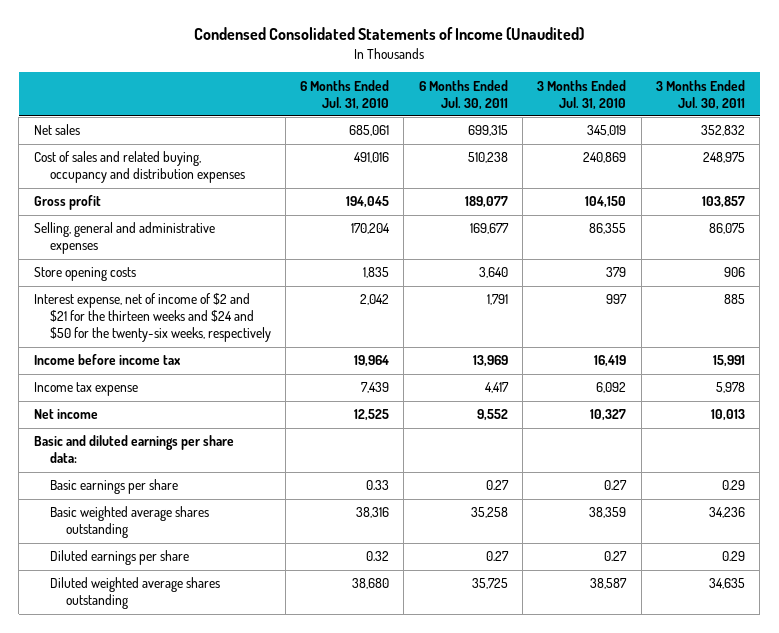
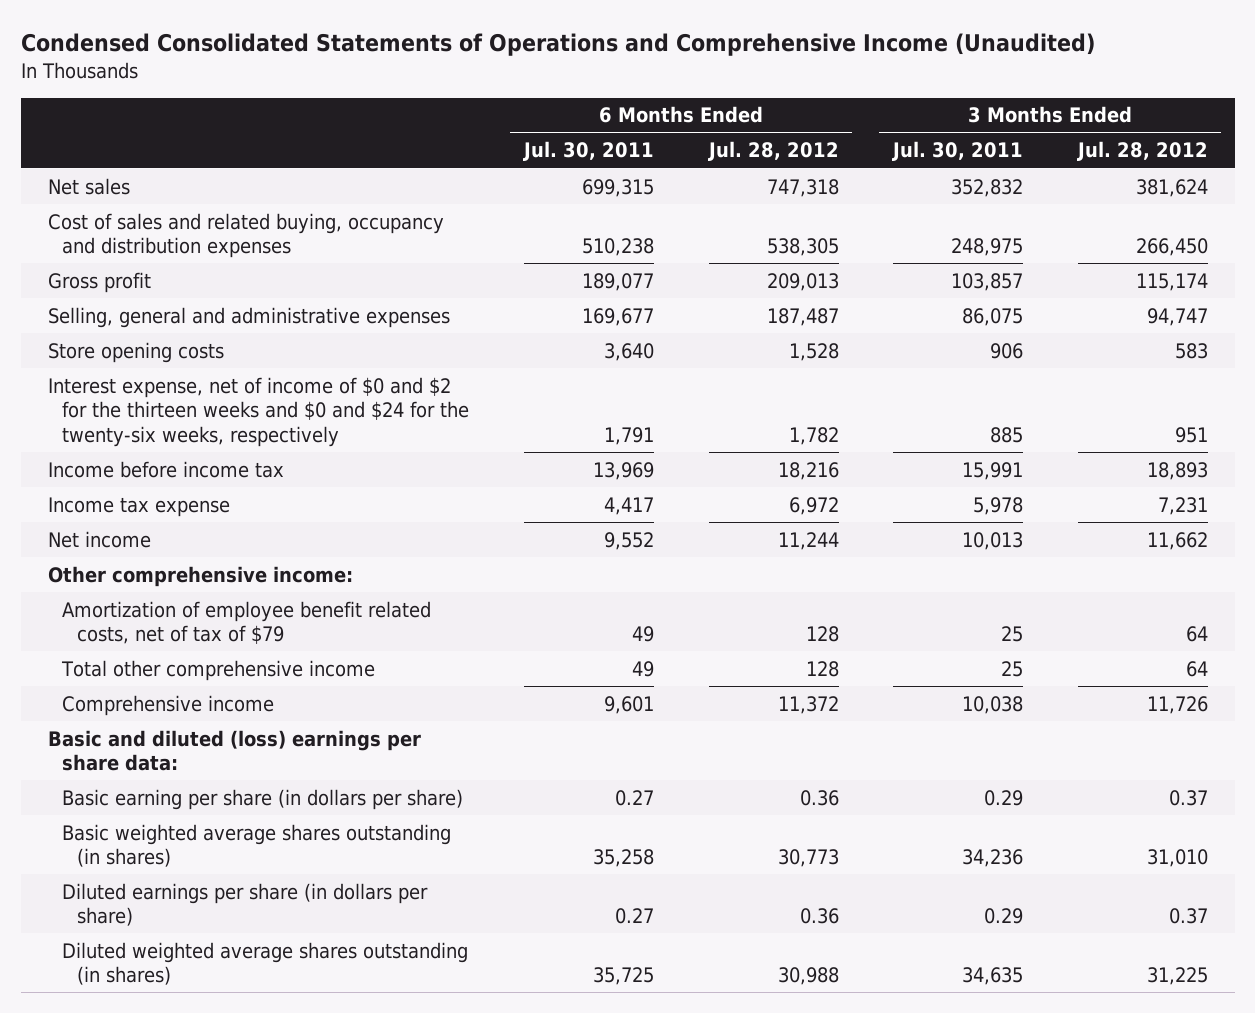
- Condensed Consolidated Statements of Income (Unaudited)
+ Condensed Consolidated Statements of Operations and Comprehensive Income (Unaudited)
- | 6 Months Ended Jul. 31, 2010 | 6 Months Ended Jul. 30, 2011 | 3 Months Ended Jul. 31, 2010 | 3 Months Ended Jul. 30, 2011
+ | 6 Months Ended Jul. 30, 2011 | 6 Months Ended Jul. 28, 2012 | 3 Months Ended Jul. 30, 2011 | 3 Months Ended Jul. 28, 2012
- Interest expense, net of income of $2 and $21 for the thirteen weeks and $24 and $50 for the twenty-six weeks, respectively | 2,042 | 1,791 | 997 | 885
+ Interest expense, net of income of $0 and $2 for the thirteen weeks and $0 and $24 for the twenty-six weeks, respectively | 1,791 | 1,782 | 885 | 951
- Basic and diluted earnings per share data:
- Basic earnings per share | 0.33 | 0.27 | 0.27 | 0.29
- Basic weighted average shares outstanding | 38,316 | 35,258 | 38,359 | 34,236
- Diluted earnings per share | 0.32 | 0.27 | 0.27 | 0.29
- Diluted weighted average shares outstanding | 38,680 | 35,725 | 38,587 | 34,635
+ Other comprehensive income:
+ Amortization of employee benefit related costs, net of tax of $79 | 49 | 128 | 25 | 64
+ Total other comprehensive income | 49 | 128 | 25 | 64
+ Comprehensive income | 9,601 | 11,372 | 10,038 | 11,726
+ Basic and diluted (loss) earnings per share data:
+ Basic earning per share (in dollars per share) | 0.27 | 0.36 | 0.29 | 0.37
+ Basic weighted average shares outstanding (in shares) | 35,258 | 30,773 | 34,236 | 31,010
+ Diluted earnings per share (in dollars per share) | 0.27 | 0.36 | 0.29 | 0.37
+ Diluted weighted average shares outstanding (in shares) | 35,725 | 30,988 | 34,635 | 31,225

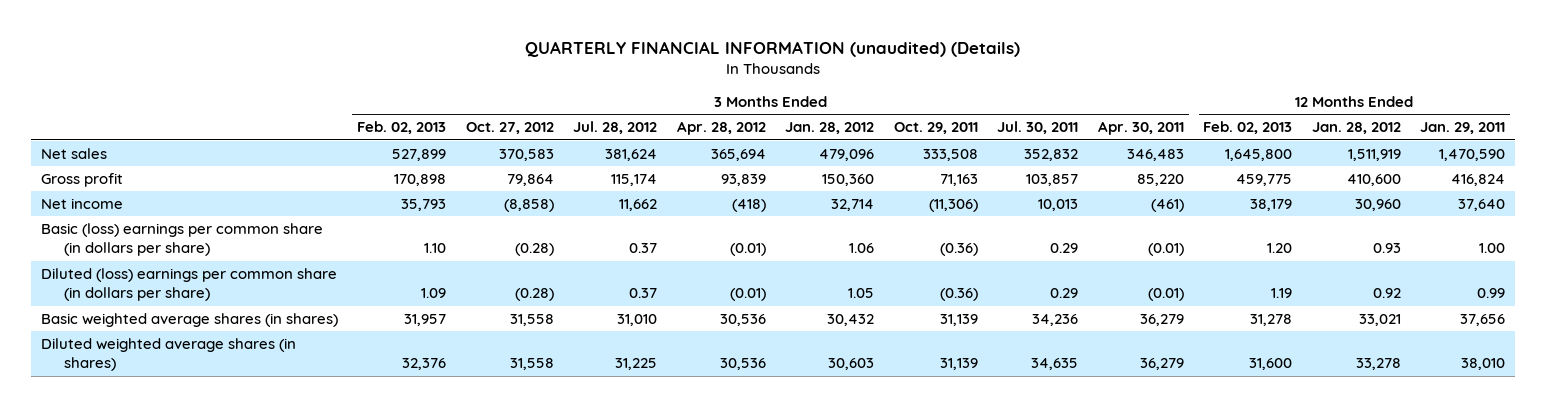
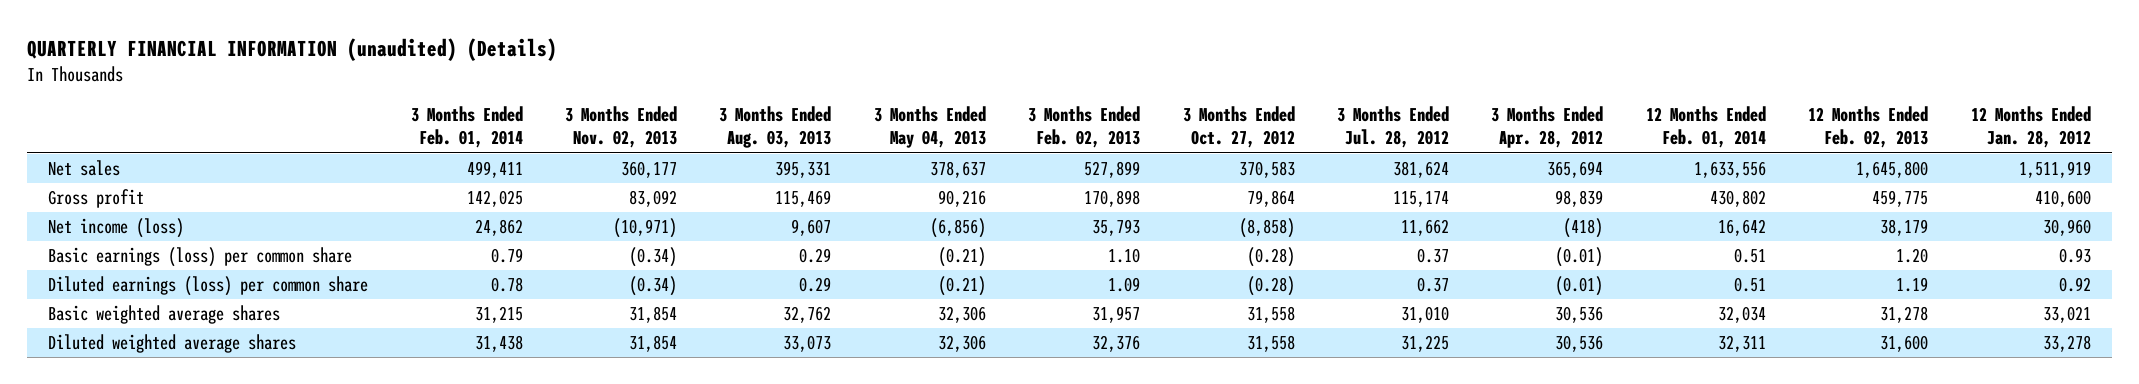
- | 3 Months Ended Feb. 02, 2013 | 3 Months Ended Oct. 27, 2012 | 3 Months Ended Jul. 28, 2012 | 3 Months Ended Apr. 28, 2012 | 3 Months Ended Jan. 28, 2012 | 3 Months Ended Oct. 29, 2011 | 3 Months Ended Jul. 30, 2011 | 3 Months Ended Apr. 30, 2011 | 12 Months Ended Feb. 02, 2013 | 12 Months Ended Jan. 28, 2012 | 12 Months Ended Jan. 29, 2011
+ | 3 Months Ended Feb. 01, 2014 | 3 Months Ended Nov. 02, 2013 | 3 Months Ended Aug. 03, 2013 | 3 Months Ended May 04, 2013 | 3 Months Ended Feb. 02, 2013 | 3 Months Ended Oct. 27, 2012 | 3 Months Ended Jul. 28, 2012 | 3 Months Ended Apr. 28, 2012 | 12 Months Ended Feb. 01, 2014 | 12 Months Ended Feb. 02, 2013 | 12 Months Ended Jan. 28, 2012
- Gross profit | 170,898 | 79,864 | 115,174 | 93,839 | 150,360 | 71,163 | 103,857 | 85,220 | 459,775 | 410,600 | 416,824
- Net income | 35,793 | (8,858) | 11,662 | (418) | 32,714 | (11,306) | 10,013 | (461) | 38,179 | 30,960 | 37,640
- Basic (loss) earnings per common share (in dollars per share) | 1.10 | (0.28) | 0.37 | (0.01) | 1.06 | (0.36) | 0.29 | (0.01) | 1.20 | 0.93 | 1.00
- Diluted (loss) earnings per common share (in dollars per share) | 1.09 | (0.28) | 0.37 | (0.01) | 1.05 | (0.36) | 0.29 | (0.01) | 1.19 | 0.92 | 0.99
- Basic weighted average shares (in shares) | 31,957 | 31,558 | 31,010 | 30,536 | 30,432 | 31,139 | 34,236 | 36,279 | 31,278 | 33,021 | 37,656
- Diluted weighted average shares (in shares) | 32,376 | 31,558 | 31,225 | 30,536 | 30,603 | 31,139 | 34,635 | 36,279 | 31,600 | 33,278 | 38,010
+ Gross profit | 142,025 | 83,092 | 115,469 | 90,216 | 170,898 | 79,864 | 115,174 | 98,839 | 430,802 | 459,775 | 410,600
+ Net income (loss) | 24,862 | (10,971) | 9,607 | (6,856) | 35,793 | (8,858) | 11,662 | (418) | 16,642 | 38,179 | 30,960
+ Basic earnings (loss) per common share | 0.79 | (0.34) | 0.29 | (0.21) | 1.10 | (0.28) | 0.37 | (0.01) | 0.51 | 1.20 | 0.93
+ Diluted earnings (loss) per common share | 0.78 | (0.34) | 0.29 | (0.21) | 1.09 | (0.28) | 0.37 | (0.01) | 0.51 | 1.19 | 0.92
+ Basic weighted average shares | 31,215 | 31,854 | 32,762 | 32,306 | 31,957 | 31,558 | 31,010 | 30,536 | 32,034 | 31,278 | 33,021
+ Diluted weighted average shares | 31,438 | 31,854 | 33,073 | 32,306 | 32,376 | 31,558 | 31,225 | 30,536 | 32,311 | 31,600 | 33,278

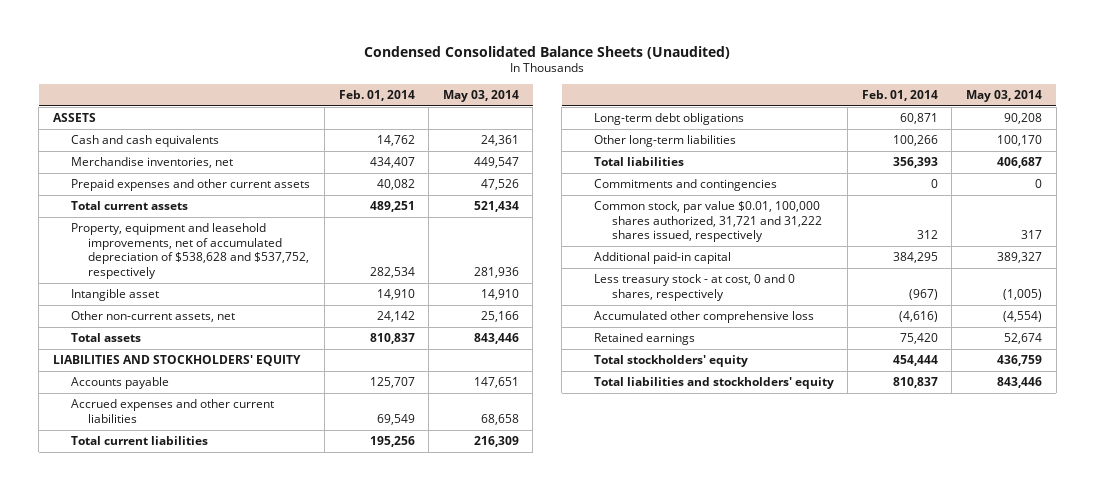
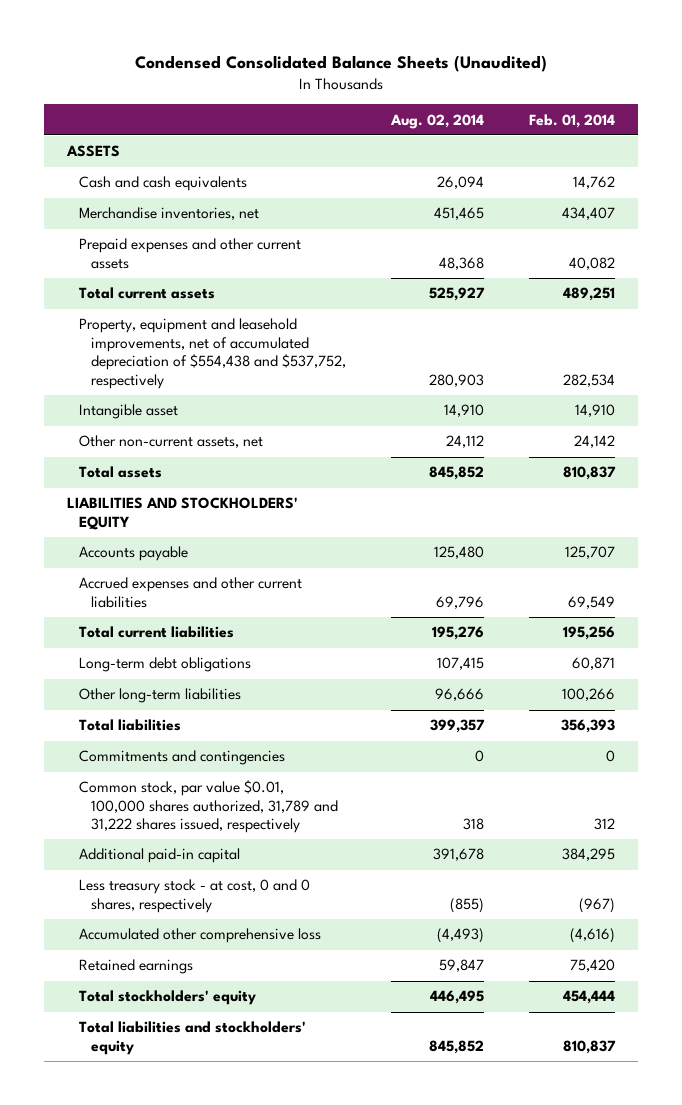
- | Feb. 01, 2014 | May 03, 2014
+ | Aug. 02, 2014 | Feb. 01, 2014
- Property, equipment and leasehold improvements, net of accumulated depreciation of $538,628 and $537,752, respectively | 282,534 | 281,936
+ Property, equipment and leasehold improvements, net of accumulated depreciation of $554,438 and $537,752, respectively | 280,903 | 282,534
- Common stock, par value $0.01, 100,000 shares authorized, 31,721 and 31,222 shares issued, respectively | 312 | 317
+ Common stock, par value $0.01, 100,000 shares authorized, 31,789 and 31,222 shares issued, respectively | 318 | 312

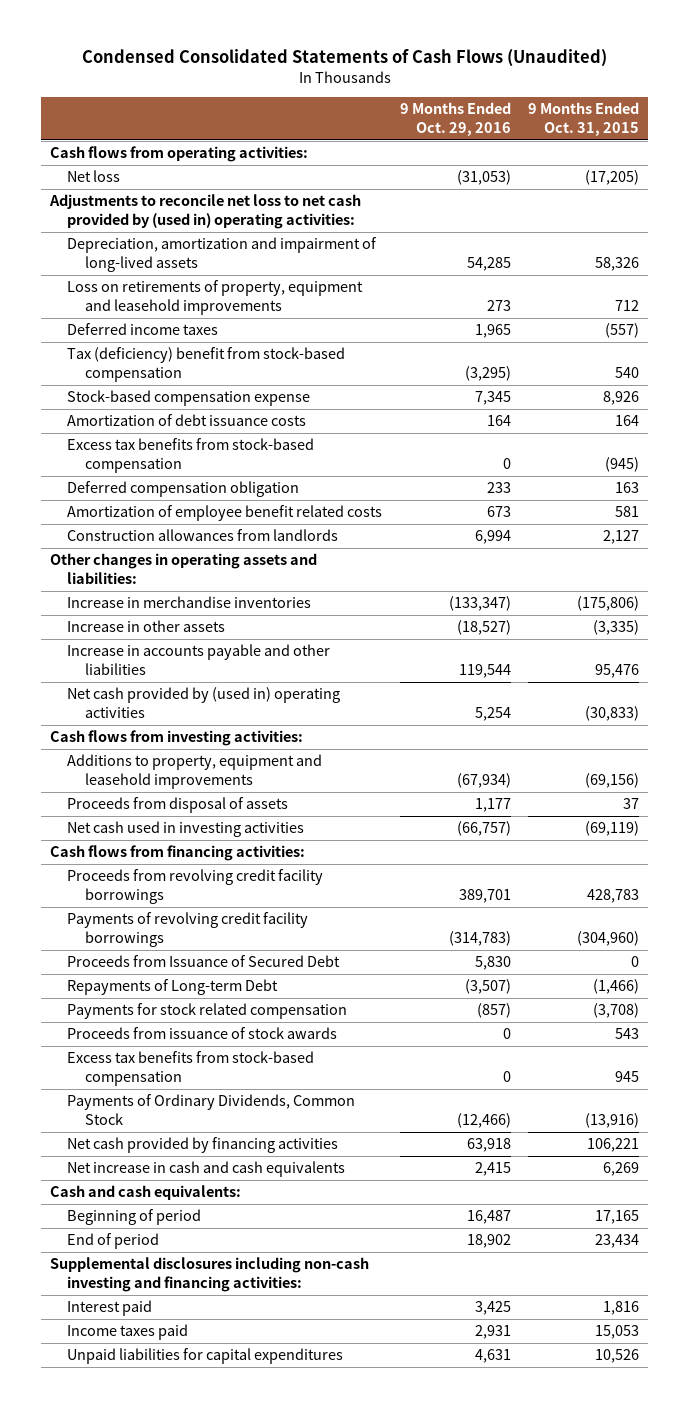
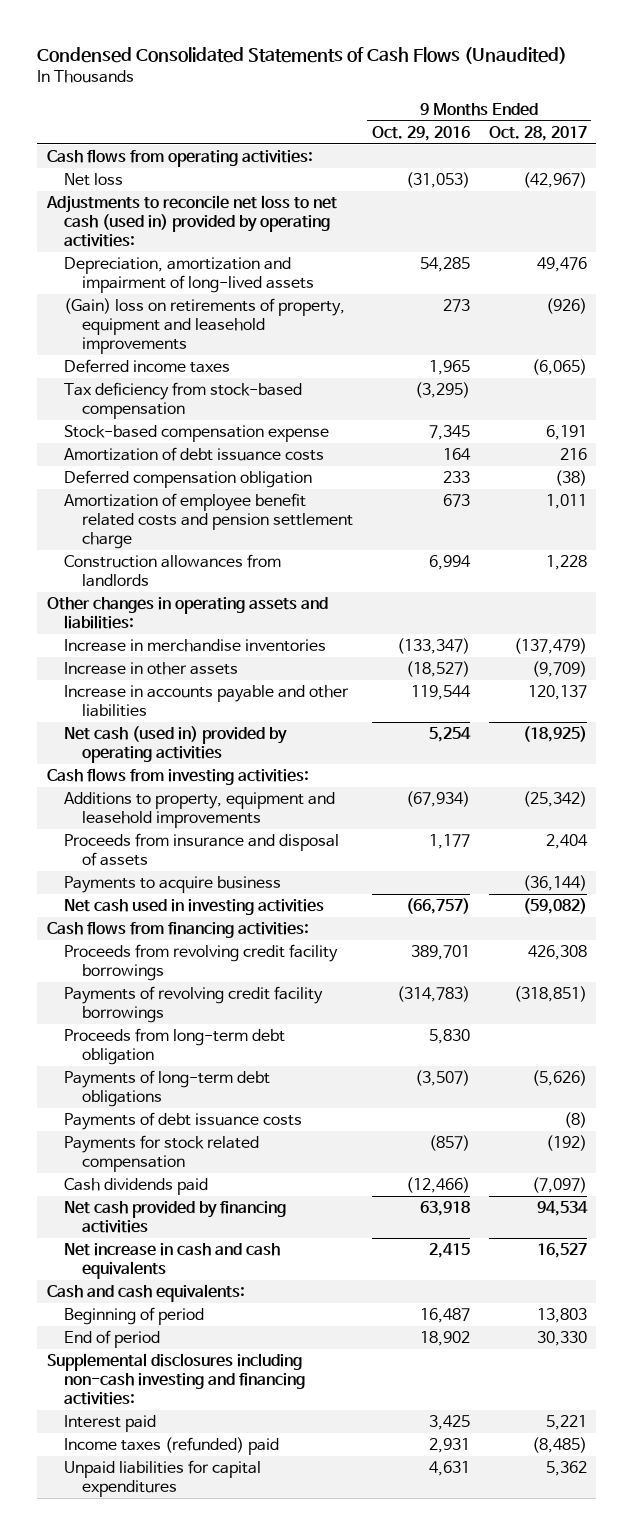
- | 9 Months Ended Oct. 29, 2016 | 9 Months Ended Oct. 31, 2015
+ | 9 Months Ended Oct. 29, 2016 | 9 Months Ended Oct. 28, 2017
- Adjustments to reconcile net loss to net cash provided by (used in) operating activities:
+ Adjustments to reconcile net loss to net cash (used in) provided by operating activities:
- Loss on retirements of property, equipment and leasehold improvements | 273 | 712
+ (Gain) loss on retirements of property, equipment and leasehold improvements | 273 | (926)
- Tax (deficiency) benefit from stock-based compensation | (3,295) | 540
+ Tax deficiency from stock-based compensation | (3,295) |
- Excess tax benefits from stock-based compensation | 0 | (945)
- Amortization of employee benefit related costs | 673 | 581
+ Amortization of employee benefit related costs and pension settlement charge | 673 | 1,011
- Net cash provided by (used in) operating activities | 5,254 | (30,833)
+ Net cash (used in) provided by operating activities | 5,254 | (18,925)
- Proceeds from disposal of assets | 1,177 | 37
+ Proceeds from insurance and disposal of assets | 1,177 | 2,404
+ Payments to acquire business | | (36,144)
- Proceeds from Issuance of Secured Debt | 5,830 | 0
- Repayments of Long-term Debt | (3,507) | (1,466)
+ Proceeds from long-term debt obligation | 5,830 |
+ Payments of long-term debt obligations | (3,507) | (5,626)
+ Payments of debt issuance costs | | (8)
- Proceeds from issuance of stock awards | 0 | 543
- Excess tax benefits from stock-based compensation | 0 | 945
- Payments of Ordinary Dividends, Common Stock | (12,466) | (13,916)
+ Cash dividends paid | (12,466) | (7,097)
- Income taxes paid | 2,931 | 15,053
+ Income taxes (refunded) paid | 2,931 | (8,485)

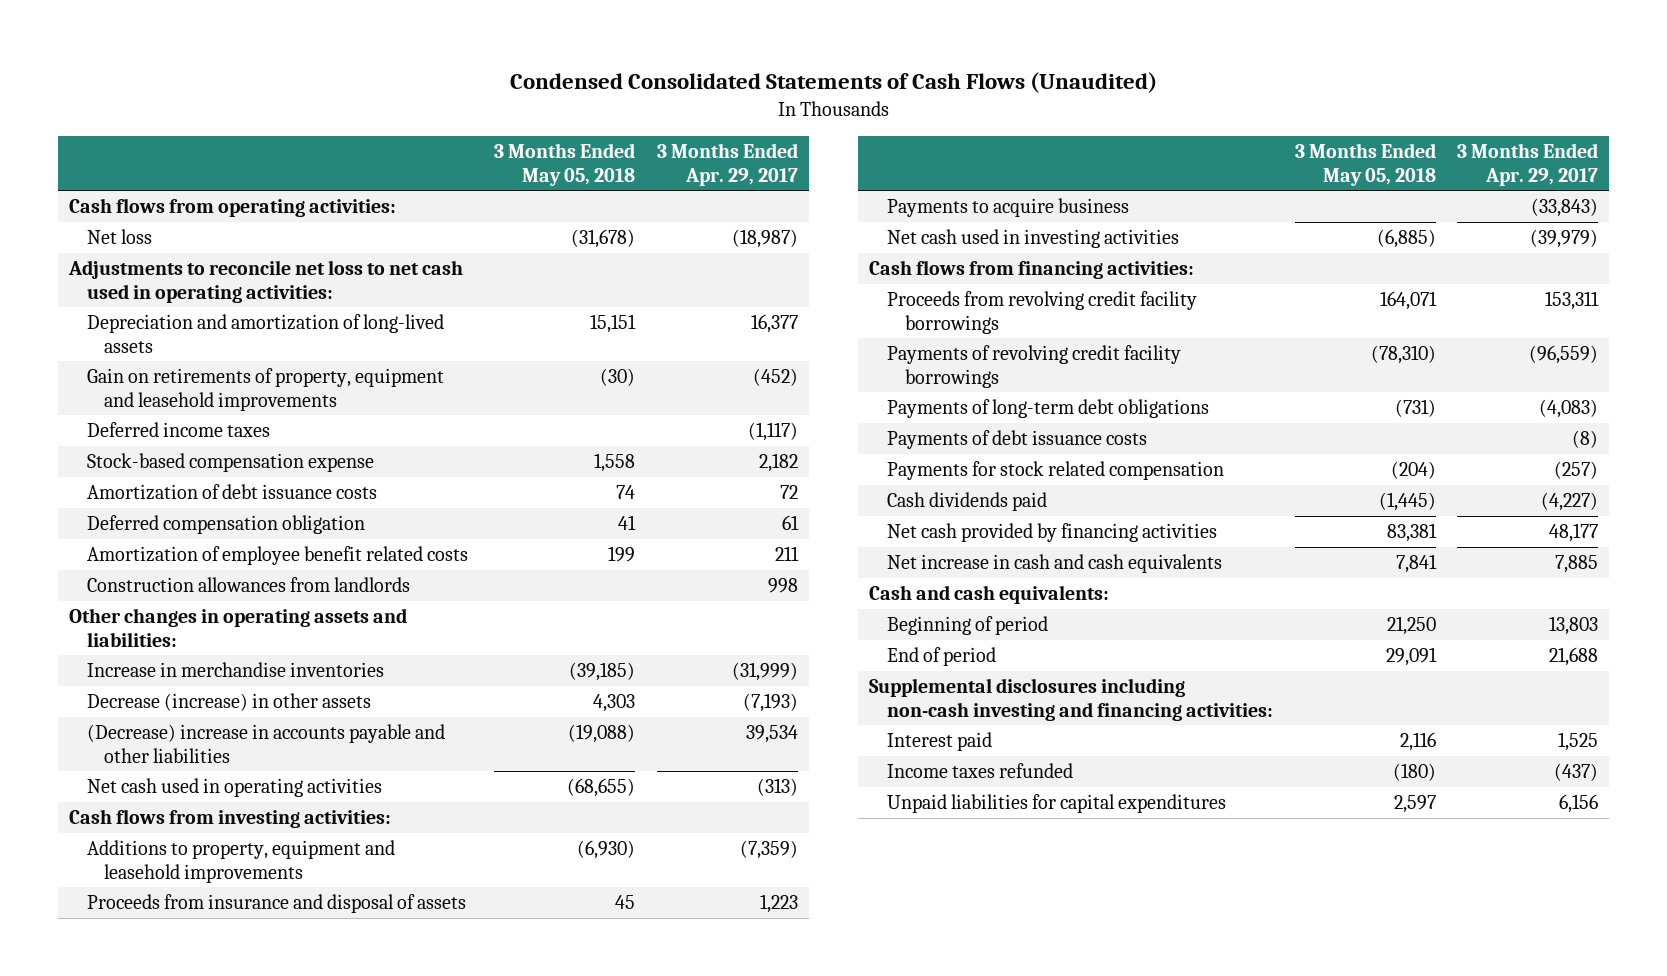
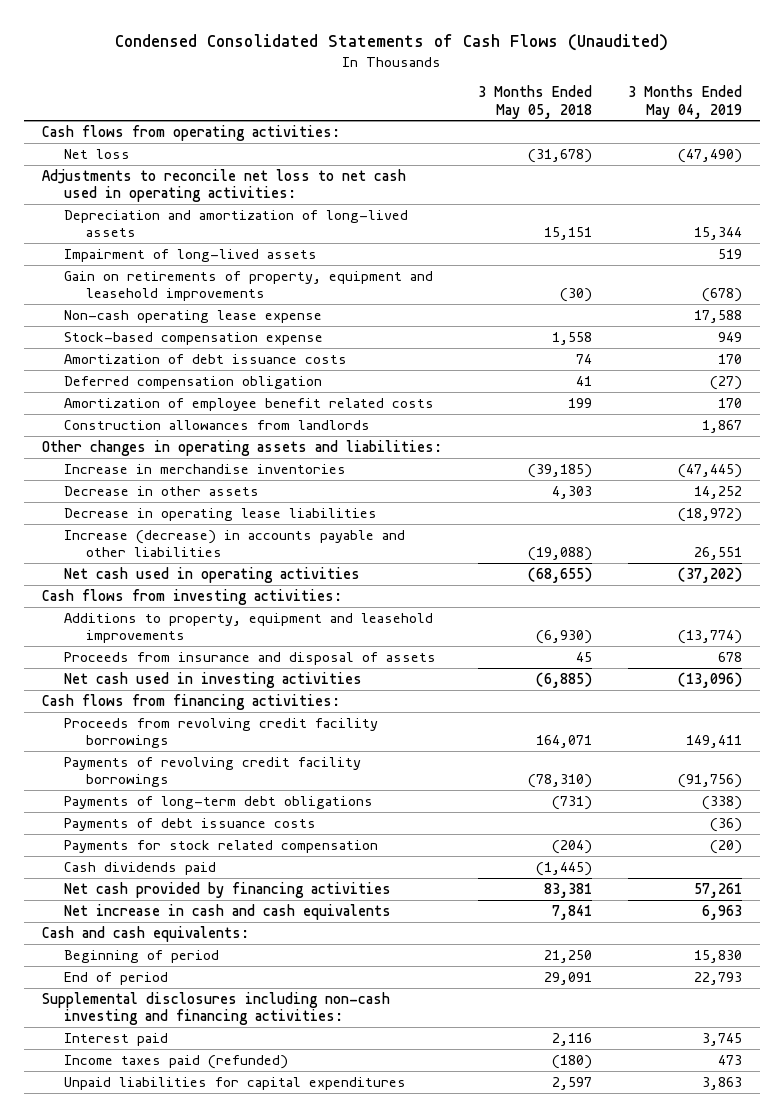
- | 3 Months Ended May 05, 2018 | 3 Months Ended Apr. 29, 2017
+ | 3 Months Ended May 05, 2018 | 3 Months Ended May 04, 2019
+ Impairment of long-lived assets | | 519
- Deferred income taxes | | (1,117)
+ Non-cash operating lease expense | | 17,588
- Decrease (increase) in other assets | 4,303 | (7,193)
- (Decrease) increase in accounts payable and other liabilities | (19,088) | 39,534
+ Decrease in other assets | 4,303 | 14,252
+ Decrease in operating lease liabilities | | (18,972)
+ Increase (decrease) in accounts payable and other liabilities | (19,088) | 26,551
- Payments to acquire business | | (33,843)
- Income taxes refunded | (180) | (437)
+ Income taxes paid (refunded) | (180) | 473

